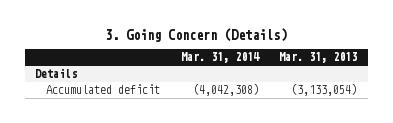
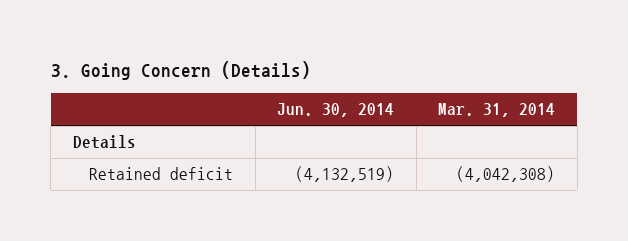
- | Mar. 31, 2014 | Mar. 31, 2013
+ | Jun. 30, 2014 | Mar. 31, 2014
- Accumulated deficit | (4,042,308) | (3,133,054)
+ Retained deficit | (4,132,519) | (4,042,308)

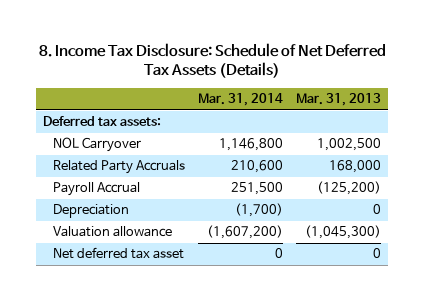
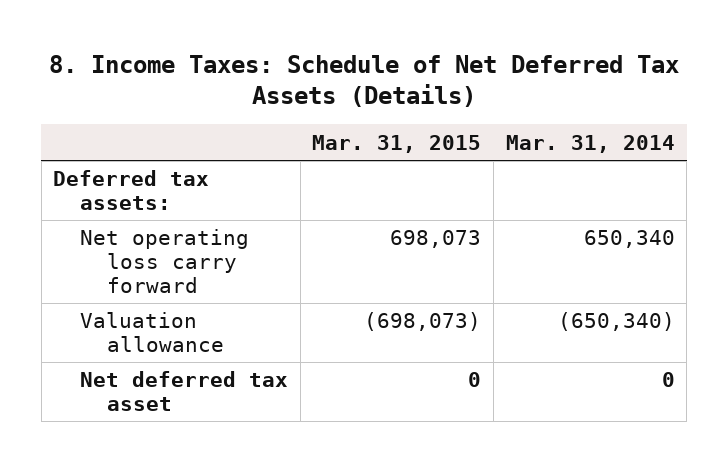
- 8. Income Tax Disclosure: Schedule of Net Deferred Tax Assets (Details)
+ 8. Income Taxes: Schedule of Net Deferred Tax Assets (Details)
- | Mar. 31, 2014 | Mar. 31, 2013
+ | Mar. 31, 2015 | Mar. 31, 2014
- NOL Carryover | 1,146,800 | 1,002,500
- Related Party Accruals | 210,600 | 168,000
- Payroll Accrual | 251,500 | (125,200)
- Depreciation | (1,700) | 0
- Valuation allowance | (1,607,200) | (1,045,300)
+ Net operating loss carry forward | 698,073 | 650,340
+ Valuation allowance | (698,073) | (650,340)

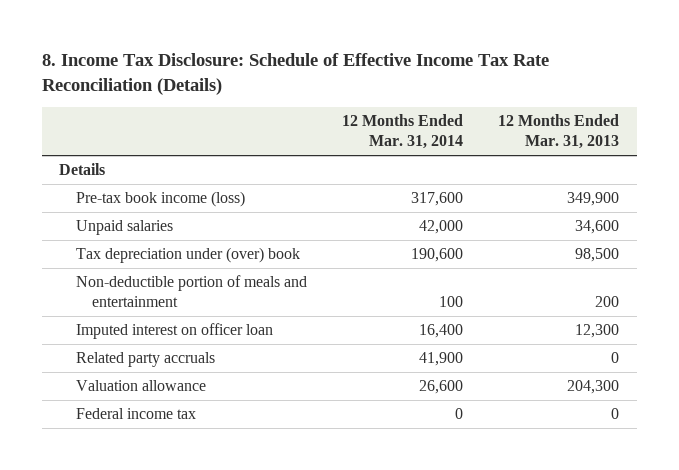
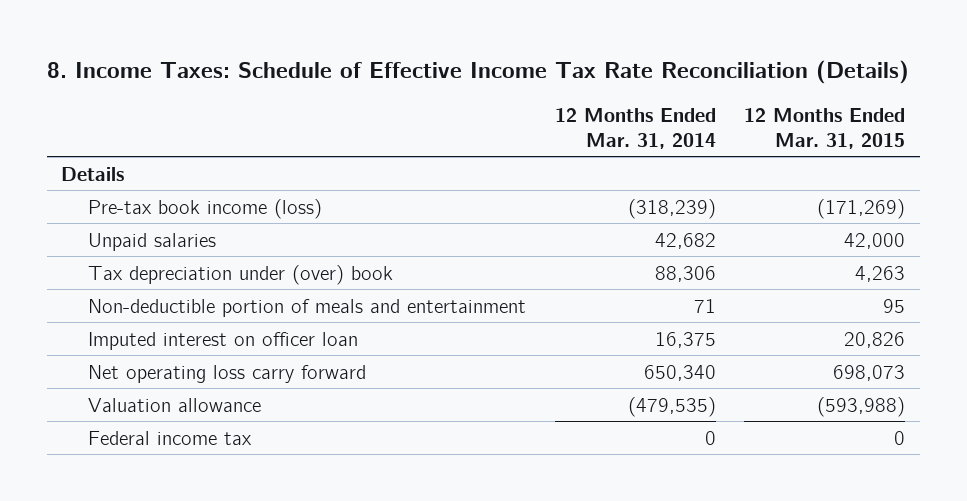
- 8. Income Tax Disclosure: Schedule of Effective Income Tax Rate Reconciliation (Details)
+ 8. Income Taxes: Schedule of Effective Income Tax Rate Reconciliation (Details)
- | 12 Months Ended Mar. 31, 2014 | 12 Months Ended Mar. 31, 2013
+ | 12 Months Ended Mar. 31, 2014 | 12 Months Ended Mar. 31, 2015
- Pre-tax book income (loss) | 317,600 | 349,900
- Unpaid salaries | 42,000 | 34,600
- Tax depreciation under (over) book | 190,600 | 98,500
- Non-deductible portion of meals and entertainment | 100 | 200
- Imputed interest on officer loan | 16,400 | 12,300
- Related party accruals | 41,900 | 0
- Valuation allowance | 26,600 | 204,300
+ Pre-tax book income (loss) | (318,239) | (171,269)
+ Unpaid salaries | 42,682 | 42,000
+ Tax depreciation under (over) book | 88,306 | 4,263
+ Non-deductible portion of meals and entertainment | 71 | 95
+ Imputed interest on officer loan | 16,375 | 20,826
+ Net operating loss carry forward | 650,340 | 698,073
+ Valuation allowance | (479,535) | (593,988)

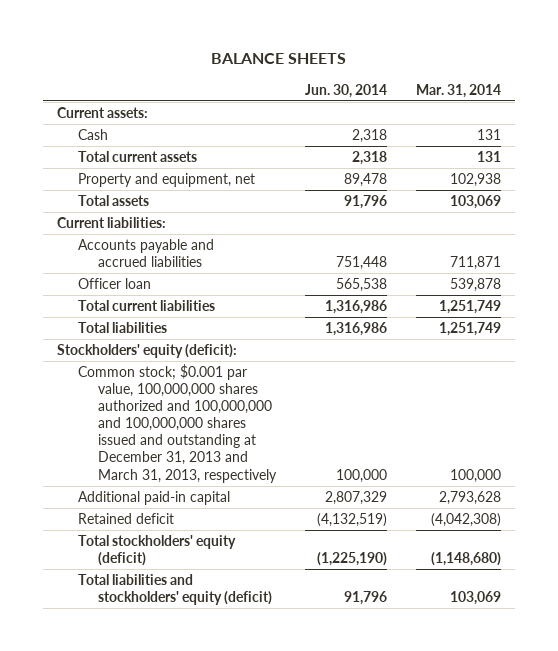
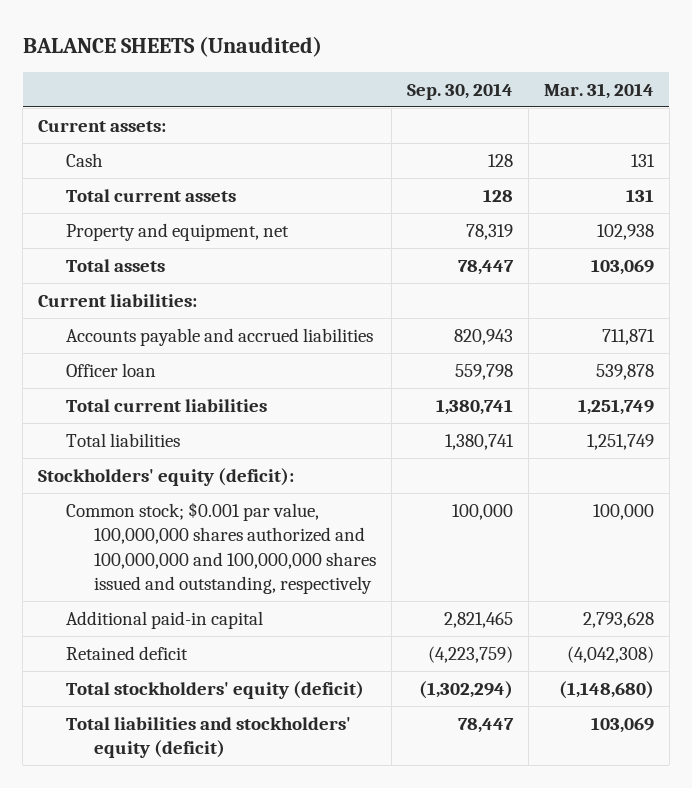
- BALANCE SHEETS
+ BALANCE SHEETS (Unaudited)
- | Jun. 30, 2014 | Mar. 31, 2014
+ | Sep. 30, 2014 | Mar. 31, 2014
- Common stock; $0.001 par value, 100,000,000 shares authorized and 100,000,000 and 100,000,000 shares issued and outstanding at December 31, 2013 and March 31, 2013, respectively | 100,000 | 100,000
+ Common stock; $0.001 par value, 100,000,000 shares authorized and 100,000,000 and 100,000,000 shares issued and outstanding, respectively | 100,000 | 100,000

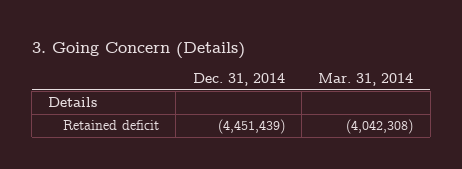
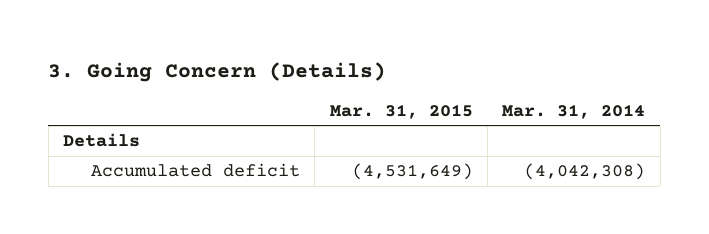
- | Dec. 31, 2014 | Mar. 31, 2014
+ | Mar. 31, 2015 | Mar. 31, 2014
- Retained deficit | (4,451,439) | (4,042,308)
+ Accumulated deficit | (4,531,649) | (4,042,308)

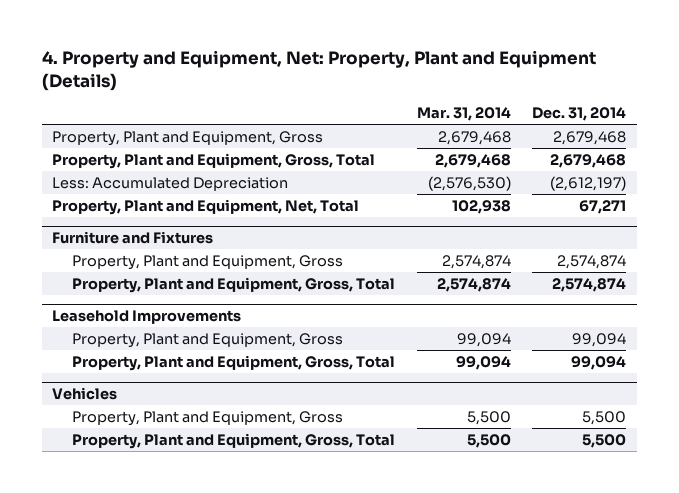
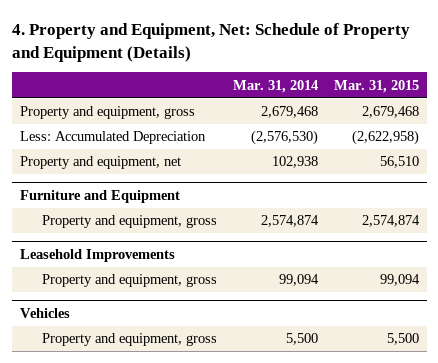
- 4. Property and Equipment, Net: Property, Plant and Equipment (Details)
+ 4. Property and Equipment, Net: Schedule of Property and Equipment (Details)
- | Mar. 31, 2014 | Dec. 31, 2014
+ | Mar. 31, 2014 | Mar. 31, 2015
- Property, Plant and Equipment, Gross | 2,679,468 | 2,679,468
- Property, Plant and Equipment, Gross, Total | 2,679,468 | 2,679,468
+ Property and equipment, gross | 2,679,468 | 2,679,468
- Property, Plant and Equipment, Net, Total | 102,938 | 67,271
- Furniture and Fixtures
- Property, Plant and Equipment, Gross | 2,574,874 | 2,574,874
- Property, Plant and Equipment, Gross, Total | 2,574,874 | 2,574,874
+ Property and equipment, net | 102,938 | 56,510
+ Furniture and Equipment
+ Property and equipment, gross | 2,574,874 | 2,574,874
@ Leasehold Improvements
- Property, Plant and Equipment, Gross | 99,094 | 99,094
- Property, Plant and Equipment, Gross, Total | 99,094 | 99,094
+ Property and equipment, gross | 99,094 | 99,094
@ Vehicles
- Property, Plant and Equipment, Gross | 5,500 | 5,500
- Property, Plant and Equipment, Gross, Total | 5,500 | 5,500
+ Property and equipment, gross | 5,500 | 5,500

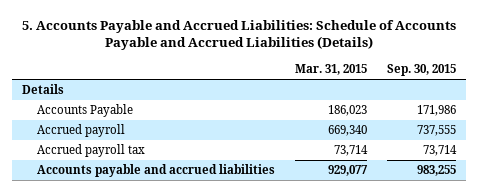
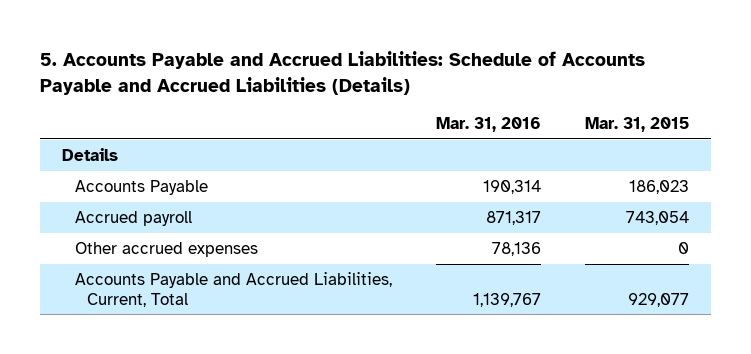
- | Mar. 31, 2015 | Sep. 30, 2015
+ | Mar. 31, 2016 | Mar. 31, 2015
- Accrued payroll | 669,340 | 737,555
- Accrued payroll tax | 73,714 | 73,714
- Accounts payable and accrued liabilities | 929,077 | 983,255
+ Accrued payroll | 871,317 | 743,054
+ Other accrued expenses | 78,136 | 0
+ Accounts Payable and Accrued Liabilities, Current, Total | 1,139,767 | 929,077

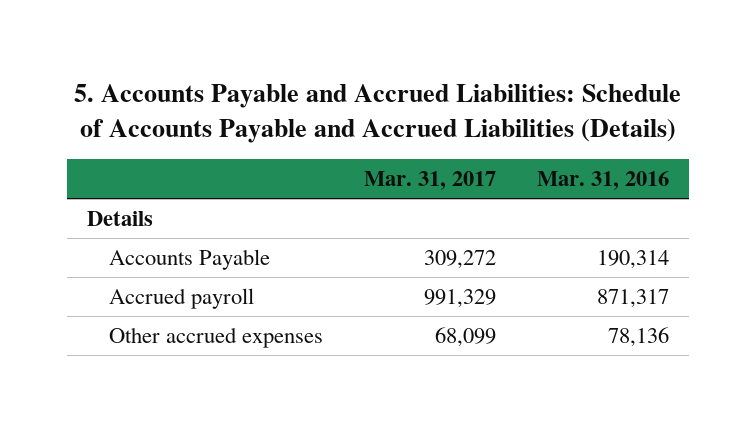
- | Mar. 31, 2016 | Mar. 31, 2015
+ | Mar. 31, 2017 | Mar. 31, 2016
- Accounts Payable and Accrued Liabilities, Current, Total | 1,139,767 | 929,077

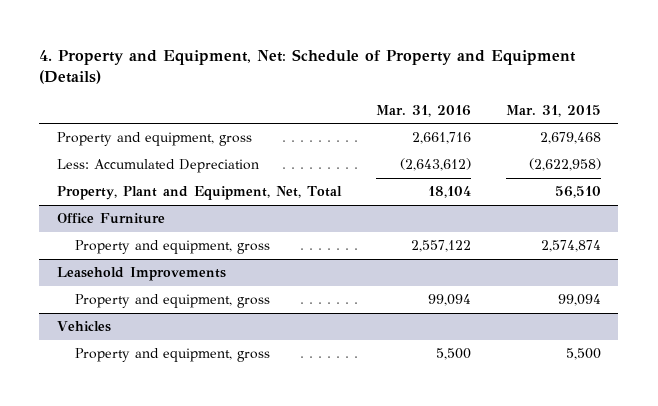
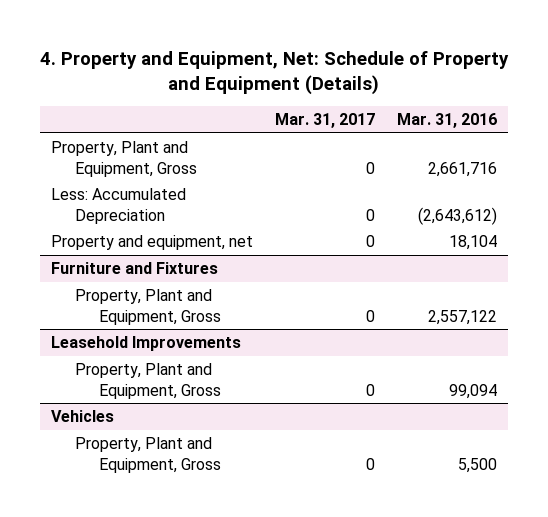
- | Mar. 31, 2016 | Mar. 31, 2015
+ | Mar. 31, 2017 | Mar. 31, 2016
- Property and equipment, gross | 2,661,716 | 2,679,468
+ Property, Plant and Equipment, Gross | 0 | 2,661,716
- Property, Plant and Equipment, Net, Total | 18,104 | 56,510
- Office Furniture
- Property and equipment, gross | 2,557,122 | 2,574,874
+ Property and equipment, net | 0 | 18,104
+ Furniture and Fixtures
+ Property, Plant and Equipment, Gross | 0 | 2,557,122
@ Leasehold Improvements
- Property and equipment, gross | 99,094 | 99,094
+ Property, Plant and Equipment, Gross | 0 | 99,094
@ Vehicles
- Property and equipment, gross | 5,500 | 5,500
+ Property, Plant and Equipment, Gross | 0 | 5,500

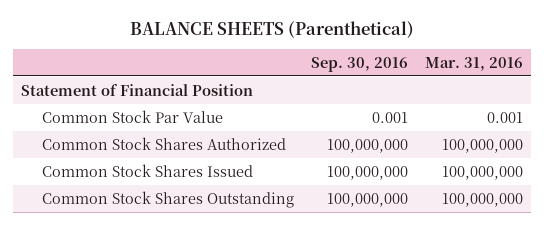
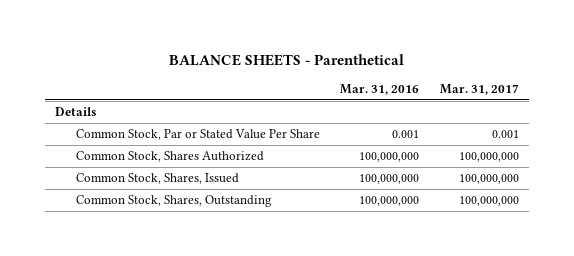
- BALANCE SHEETS (Parenthetical)
+ BALANCE SHEETS - Parenthetical
- | Sep. 30, 2016 | Mar. 31, 2016
+ | Mar. 31, 2016 | Mar. 31, 2017
- Statement of Financial Position
- Common Stock Par Value | 0.001 | 0.001
- Common Stock Shares Authorized | 100,000,000 | 100,000,000
- Common Stock Shares Issued | 100,000,000 | 100,000,000
- Common Stock Shares Outstanding | 100,000,000 | 100,000,000
+ Details
+ Common Stock, Par or Stated Value Per Share | 0.001 | 0.001
+ Common Stock, Shares Authorized | 100,000,000 | 100,000,000
+ Common Stock, Shares, Issued | 100,000,000 | 100,000,000
+ Common Stock, Shares, Outstanding | 100,000,000 | 100,000,000

